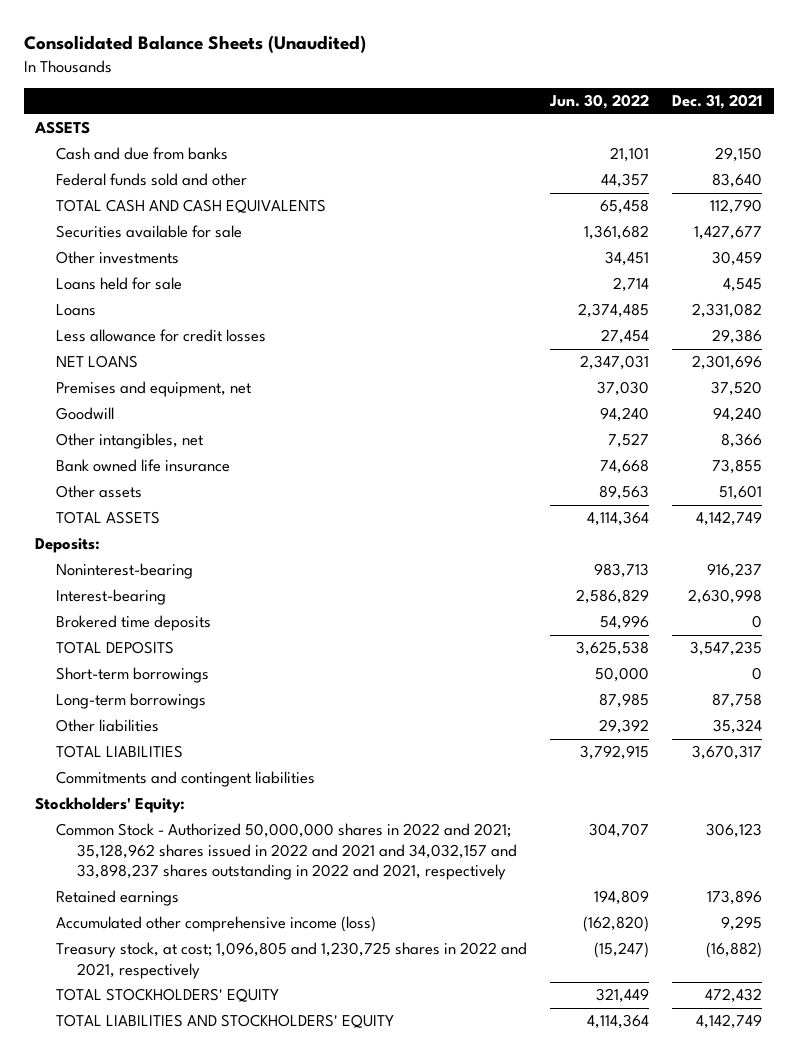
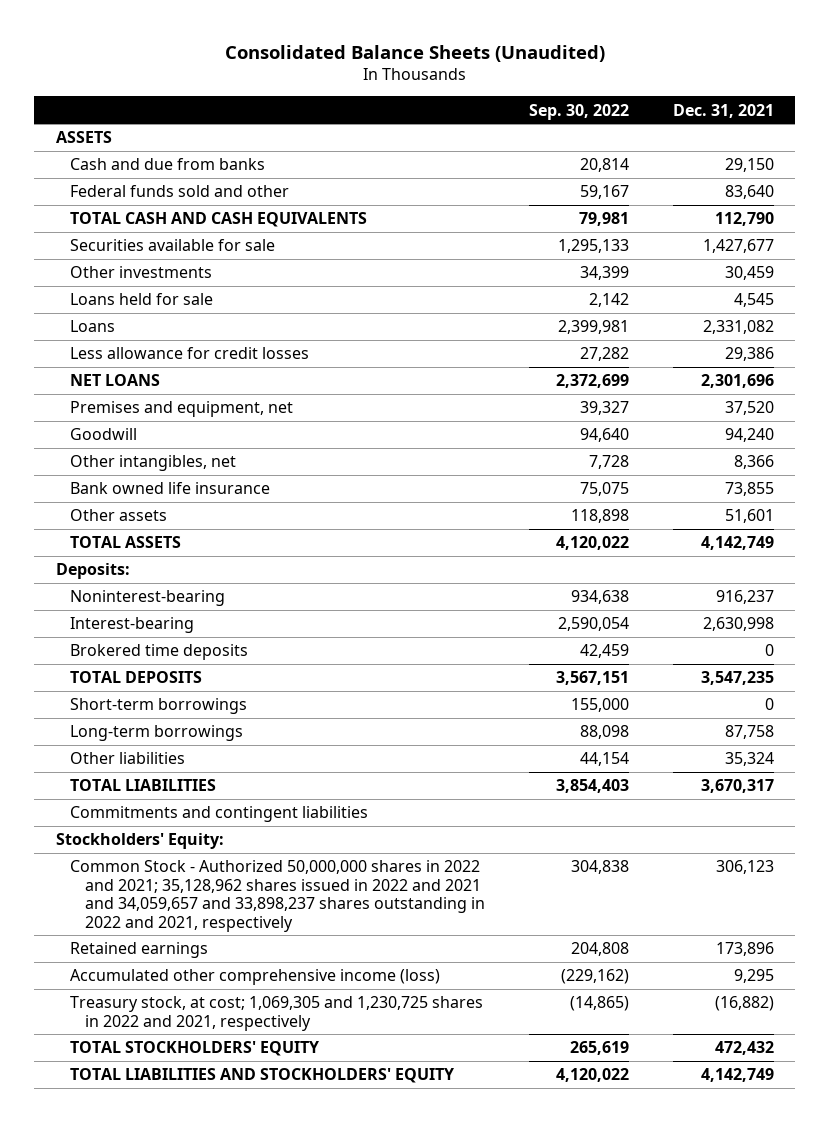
- | Jun. 30, 2022 | Dec. 31, 2021
+ | Sep. 30, 2022 | Dec. 31, 2021
- Common Stock - Authorized 50,000,000 shares in 2022 and 2021; 35,128,962 shares issued in 2022 and 2021 and 34,032,157 and 33,898,237 shares outstanding in 2022 and 2021, respectively | 304,707 | 306,123
+ Common Stock - Authorized 50,000,000 shares in 2022 and 2021; 35,128,962 shares issued in 2022 and 2021 and 34,059,657 and 33,898,237 shares outstanding in 2022 and 2021, respectively | 304,838 | 306,123
- Treasury stock, at cost; 1,096,805 and 1,230,725 shares in 2022 and 2021, respectively | (15,247) | (16,882)
+ Treasury stock, at cost; 1,069,305 and 1,230,725 shares in 2022 and 2021, respectively | (14,865) | (16,882)

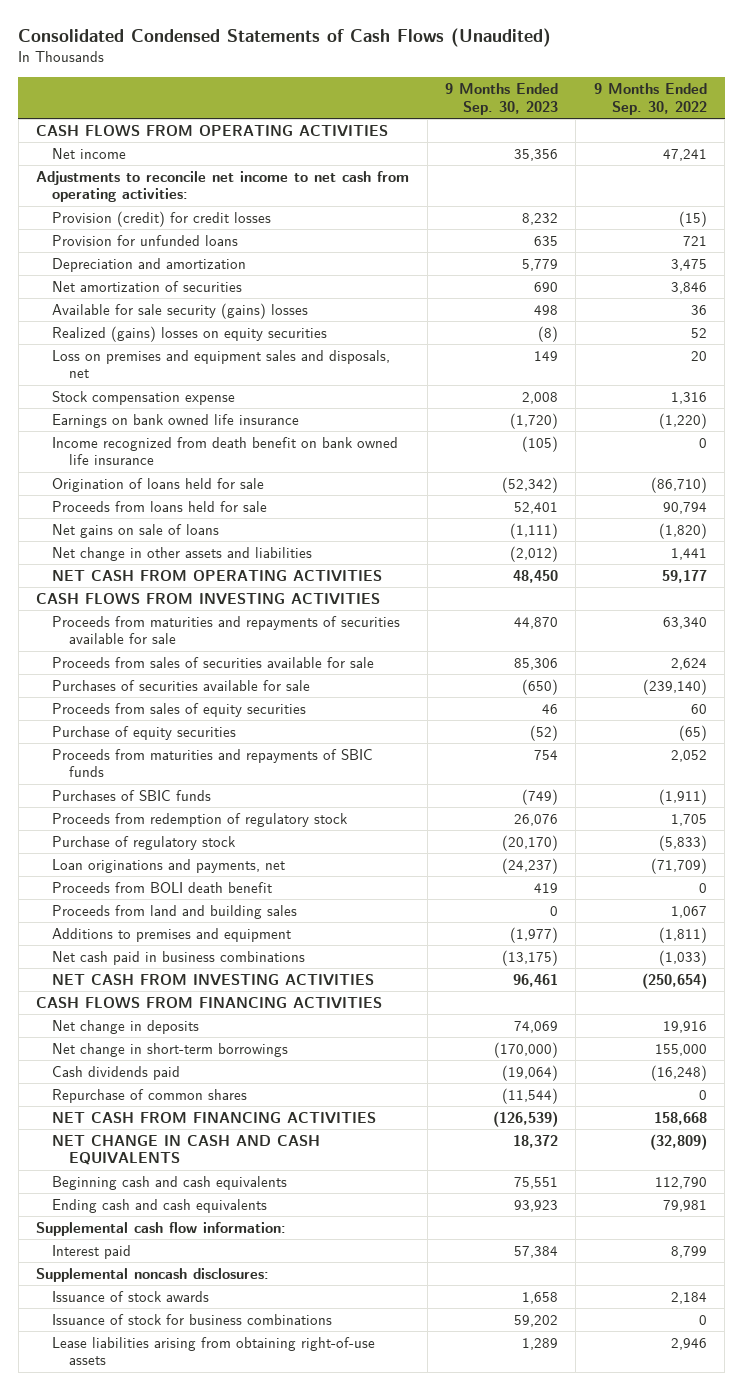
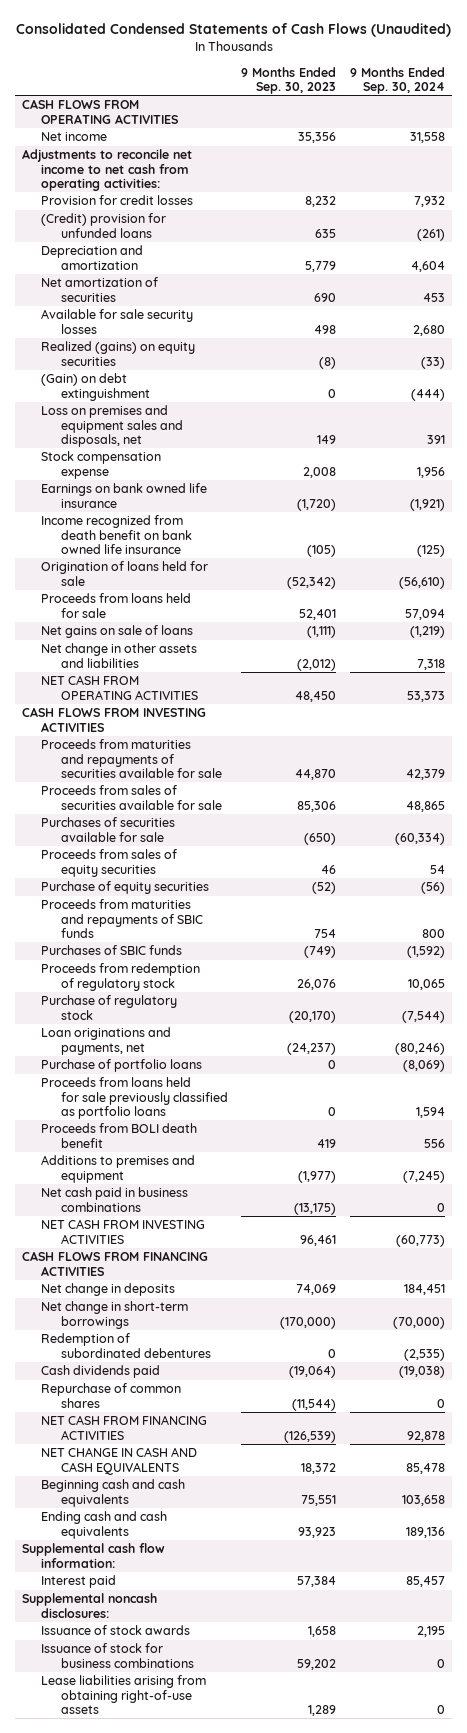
- | 9 Months Ended Sep. 30, 2023 | 9 Months Ended Sep. 30, 2022
+ | 9 Months Ended Sep. 30, 2023 | 9 Months Ended Sep. 30, 2024
- Provision (credit) for credit losses | 8,232 | (15)
- Provision for unfunded loans | 635 | 721
+ Provision for credit losses | 8,232 | 7,932
+ (Credit) provision for unfunded loans | 635 | (261)
- Available for sale security (gains) losses | 498 | 36
- Realized (gains) losses on equity securities | (8) | 52
+ Available for sale security losses | 498 | 2,680
+ Realized (gains) on equity securities | (8) | (33)
+ (Gain) on debt extinguishment | 0 | (444)
+ Purchase of portfolio loans | 0 | (8,069)
+ Proceeds from loans held for sale previously classified as portfolio loans | 0 | 1,594
- Proceeds from land and building sales | 0 | 1,067
+ Redemption of subordinated debentures | 0 | (2,535)

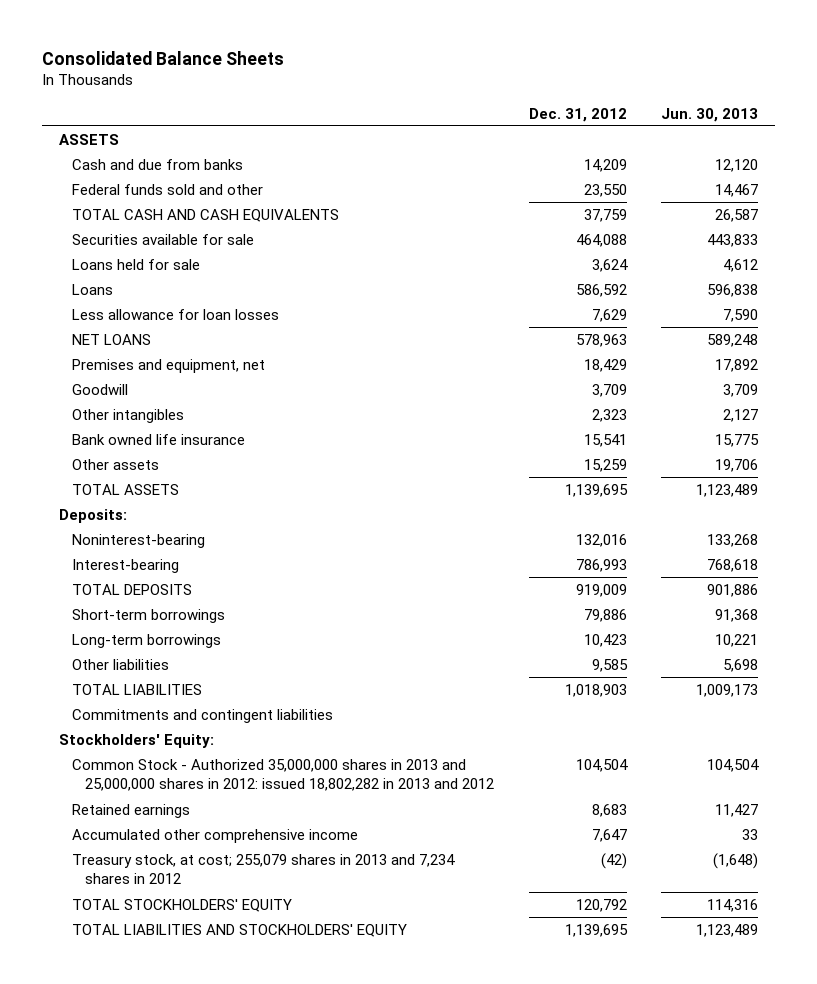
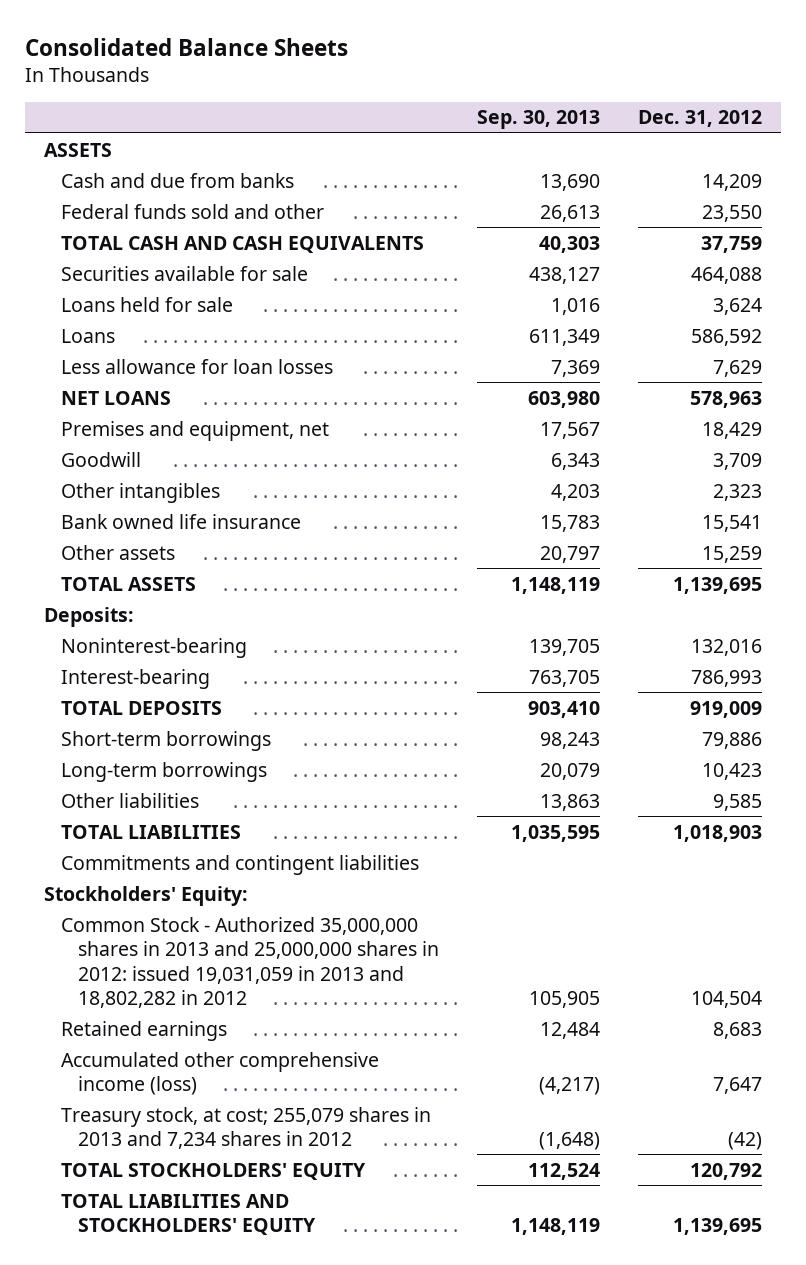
- | Dec. 31, 2012 | Jun. 30, 2013
+ | Sep. 30, 2013 | Dec. 31, 2012
- Common Stock - Authorized 35,000,000 shares in 2013 and 25,000,000 shares in 2012: issued 18,802,282 in 2013 and 2012 | 104,504 | 104,504
+ Common Stock - Authorized 35,000,000 shares in 2013 and 25,000,000 shares in 2012: issued 19,031,059 in 2013 and 18,802,282 in 2012 | 105,905 | 104,504
- Accumulated other comprehensive income | 7,647 | 33
+ Accumulated other comprehensive income (loss) | (4,217) | 7,647

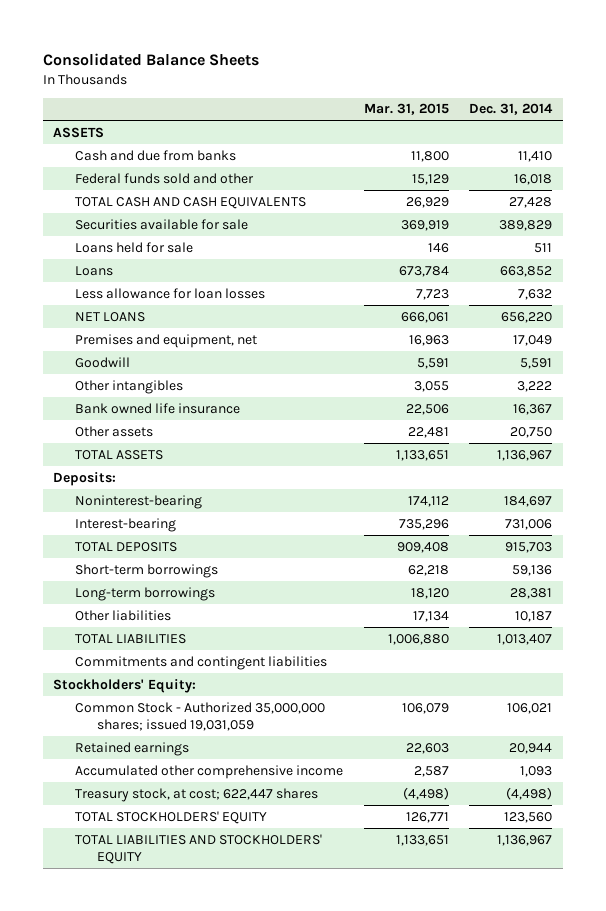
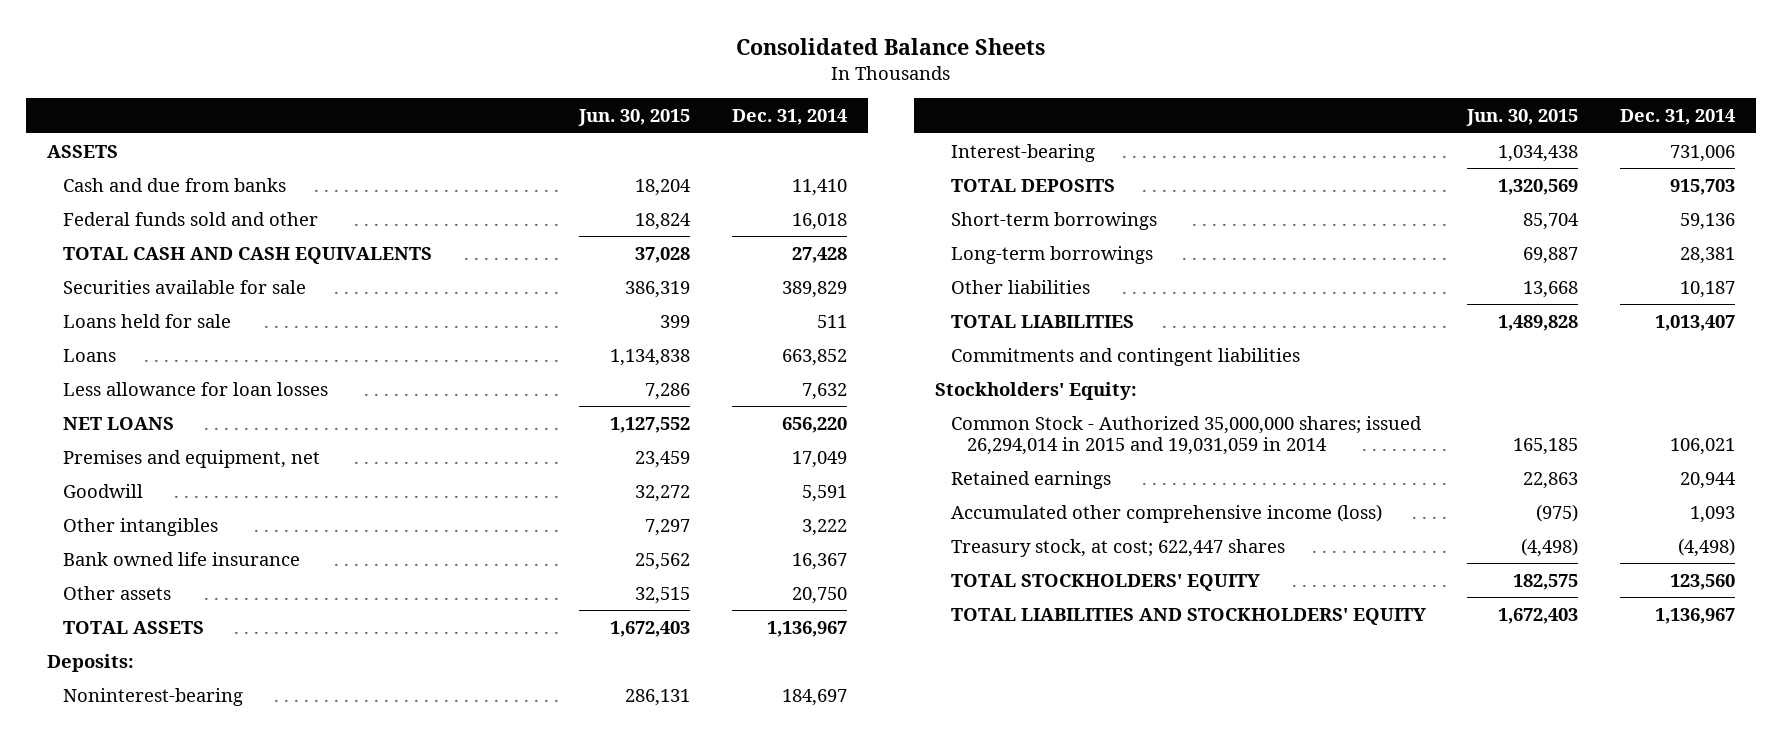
- | Mar. 31, 2015 | Dec. 31, 2014
+ | Jun. 30, 2015 | Dec. 31, 2014
- Common Stock - Authorized 35,000,000 shares; issued 19,031,059 | 106,079 | 106,021
+ Common Stock - Authorized 35,000,000 shares; issued 26,294,014 in 2015 and 19,031,059 in 2014 | 165,185 | 106,021
- Accumulated other comprehensive income | 2,587 | 1,093
+ Accumulated other comprehensive income (loss) | (975) | 1,093

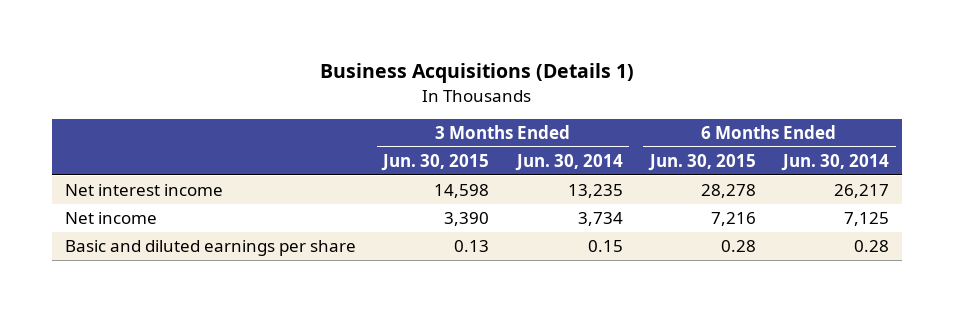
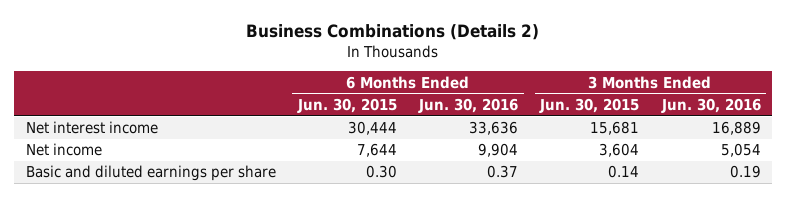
- Business Acquisitions (Details 1)
+ Business Combinations (Details 2)
- | 3 Months Ended Jun. 30, 2015 | 3 Months Ended Jun. 30, 2014 | 6 Months Ended Jun. 30, 2015 | 6 Months Ended Jun. 30, 2014
+ | 6 Months Ended Jun. 30, 2015 | 6 Months Ended Jun. 30, 2016 | 3 Months Ended Jun. 30, 2015 | 3 Months Ended Jun. 30, 2016
- Net interest income | 14,598 | 13,235 | 28,278 | 26,217
- Net income | 3,390 | 3,734 | 7,216 | 7,125
- Basic and diluted earnings per share | 0.13 | 0.15 | 0.28 | 0.28
+ Net interest income | 30,444 | 33,636 | 15,681 | 16,889
+ Net income | 7,644 | 9,904 | 3,604 | 5,054
+ Basic and diluted earnings per share | 0.30 | 0.37 | 0.14 | 0.19

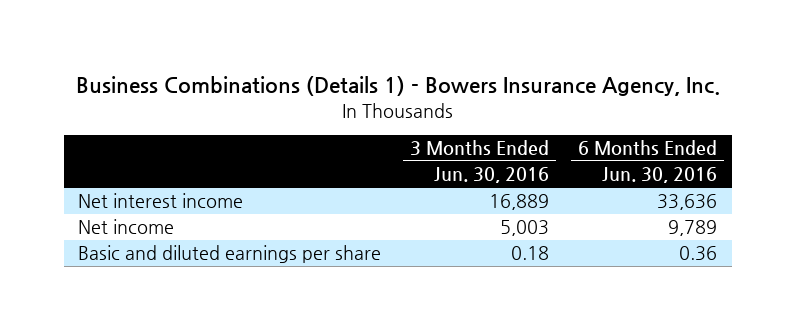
- Business Combinations (Details 2)
+ Business Combinations (Details 1) - Bowers Insurance Agency, Inc.
- | 6 Months Ended Jun. 30, 2015 | 6 Months Ended Jun. 30, 2016 | 3 Months Ended Jun. 30, 2015 | 3 Months Ended Jun. 30, 2016
+ | 3 Months Ended Jun. 30, 2016 | 6 Months Ended Jun. 30, 2016
- Net income | 7,644 | 9,904 | 3,604 | 5,054
- Basic and diluted earnings per share | 0.30 | 0.37 | 0.14 | 0.19
+ Net income | 5,003 | 9,789
+ Basic and diluted earnings per share | 0.18 | 0.36

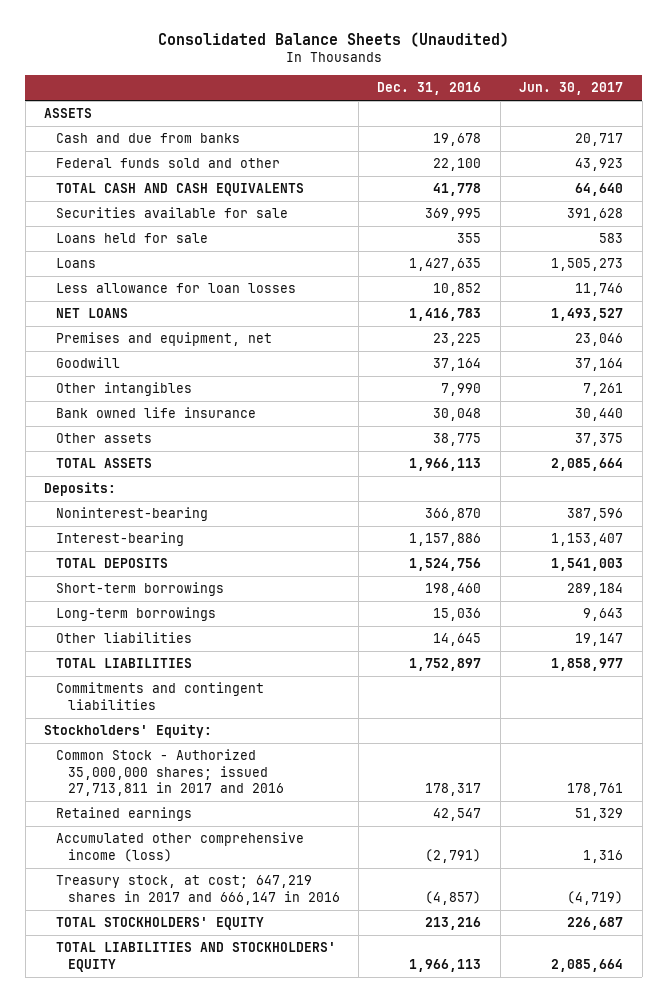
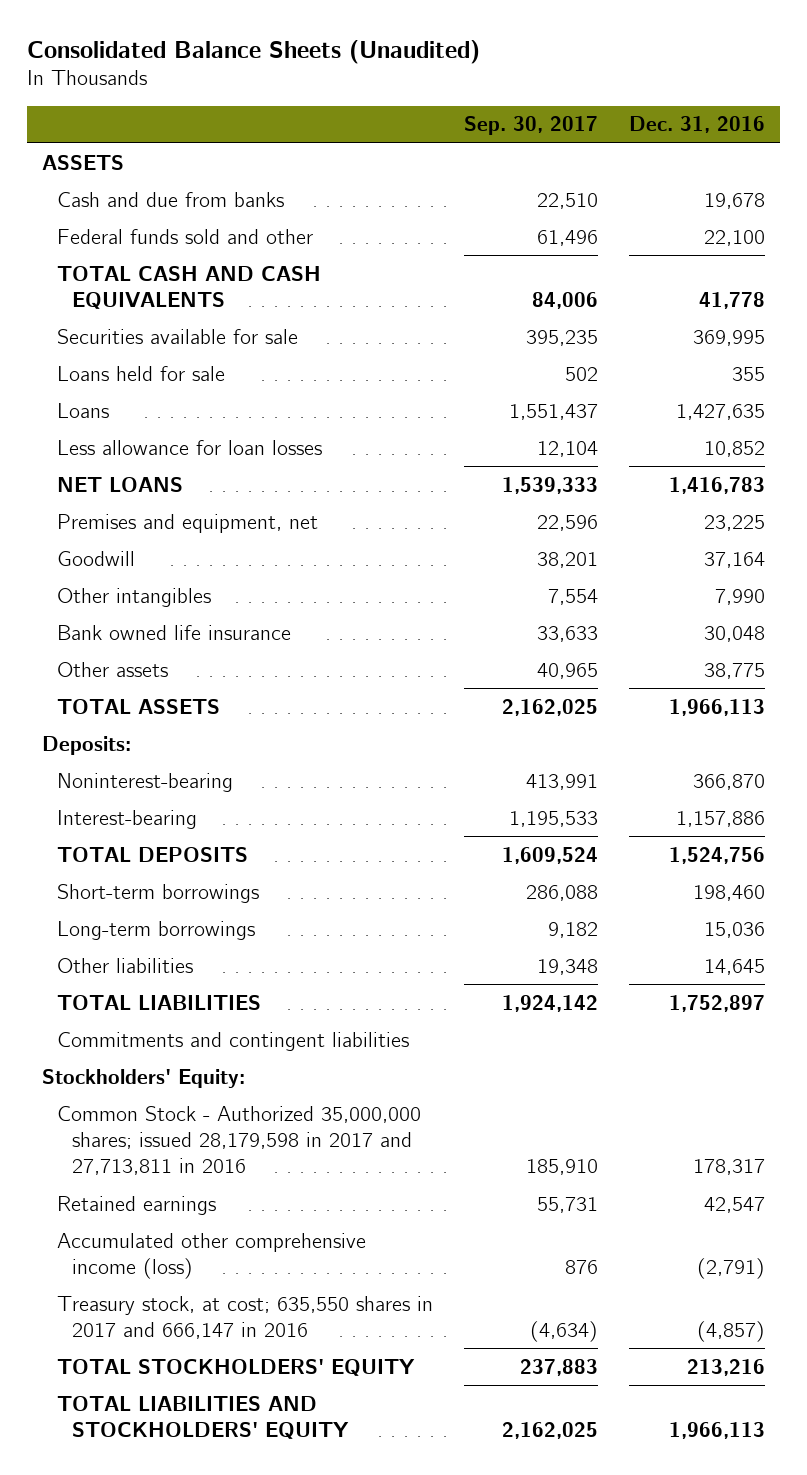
- | Dec. 31, 2016 | Jun. 30, 2017
+ | Sep. 30, 2017 | Dec. 31, 2016
- Common Stock - Authorized 35,000,000 shares; issued 27,713,811 in 2017 and 2016 | 178,317 | 178,761
+ Common Stock - Authorized 35,000,000 shares; issued 28,179,598 in 2017 and 27,713,811 in 2016 | 185,910 | 178,317
- Treasury stock, at cost; 647,219 shares in 2017 and 666,147 in 2016 | (4,857) | (4,719)
+ Treasury stock, at cost; 635,550 shares in 2017 and 666,147 in 2016 | (4,634) | (4,857)

